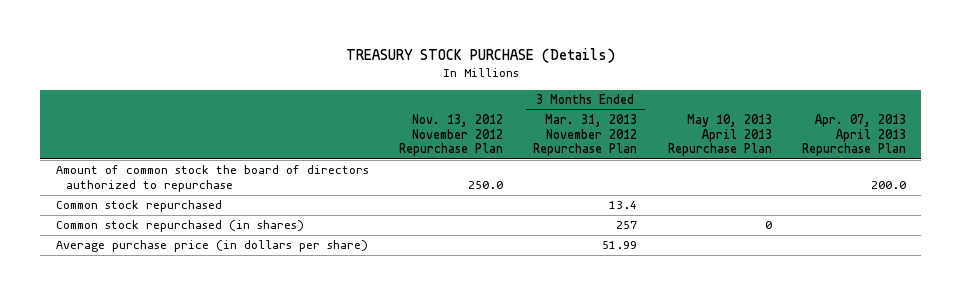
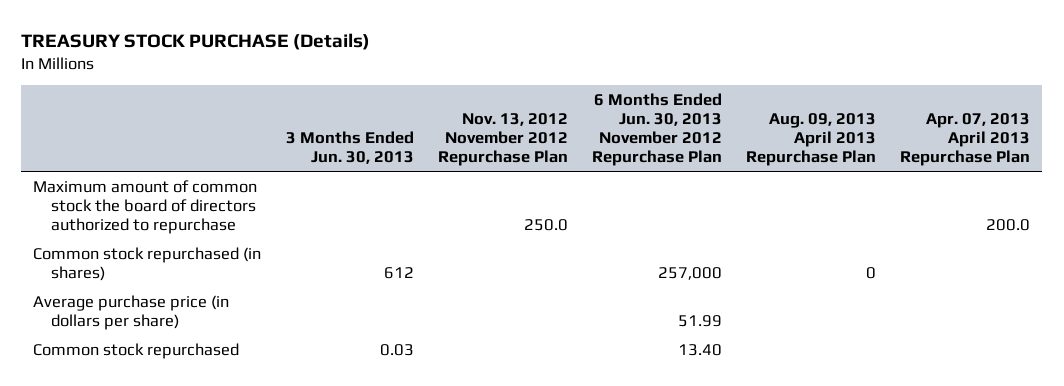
- | Nov. 13, 2012 November 2012 Repurchase Plan | 3 Months Ended Mar. 31, 2013 November 2012 Repurchase Plan | May 10, 2013 April 2013 Repurchase Plan | Apr. 07, 2013 April 2013 Repurchase Plan
+ | 3 Months Ended Jun. 30, 2013 | Nov. 13, 2012 November 2012 Repurchase Plan | 6 Months Ended Jun. 30, 2013 November 2012 Repurchase Plan | Aug. 09, 2013 April 2013 Repurchase Plan | Apr. 07, 2013 April 2013 Repurchase Plan
- Amount of common stock the board of directors authorized to repurchase | 250.0 | | | 200.0
+ Maximum amount of common stock the board of directors authorized to repurchase | | 250.0 | | | 200.0
moved down: Common stock repurchased | 0.03 | | 13.40 | |

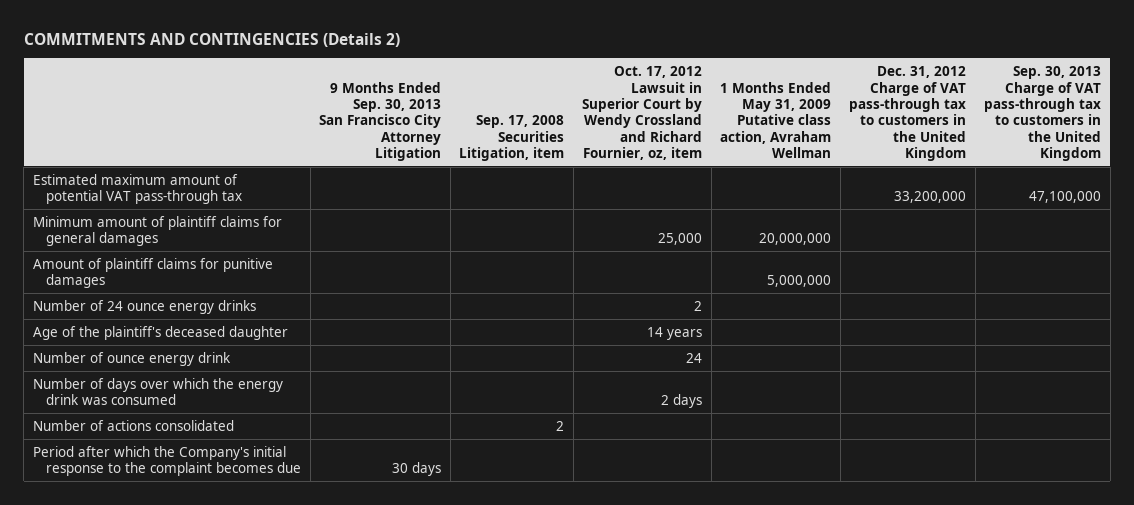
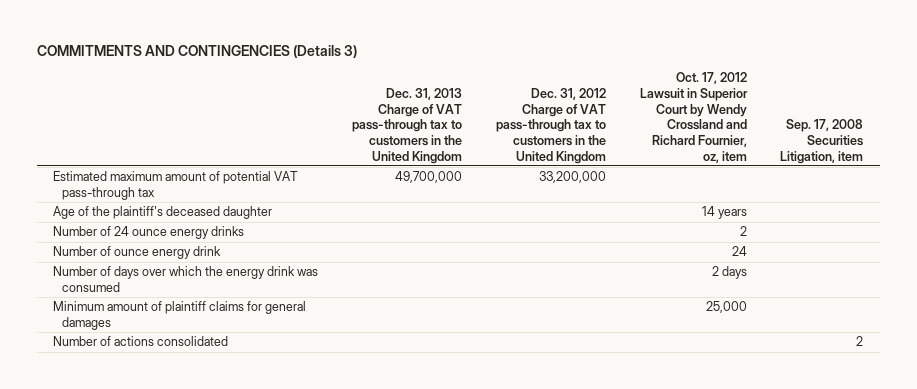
- COMMITMENTS AND CONTINGENCIES (Details 2)
+ COMMITMENTS AND CONTINGENCIES (Details 3)
- | 9 Months Ended Sep. 30, 2013 San Francisco City Attorney Litigation | Sep. 17, 2008 Securities Litigation, item | Oct. 17, 2012 Lawsuit in Superior Court by Wendy Crossland and Richard Fournier, oz, item | 1 Months Ended May 31, 2009 Putative class action, Avraham Wellman | Dec. 31, 2012 Charge of VAT pass-through tax to customers in the United Kingdom | Sep. 30, 2013 Charge of VAT pass-through tax to customers in the United Kingdom
+ | Dec. 31, 2013 Charge of VAT pass-through tax to customers in the United Kingdom | Dec. 31, 2012 Charge of VAT pass-through tax to customers in the United Kingdom | Oct. 17, 2012 Lawsuit in Superior Court by Wendy Crossland and Richard Fournier, oz, item | Sep. 17, 2008 Securities Litigation, item
- Amount of plaintiff claims for punitive damages | | | | 5,000,000 | |
moved down: Number of 24 ounce energy drinks | | | 2 |
moved down: Minimum amount of plaintiff claims for general damages | | | 25,000 |
- Period after which the Company's initial response to the complaint becomes due | 30 days | | | | |

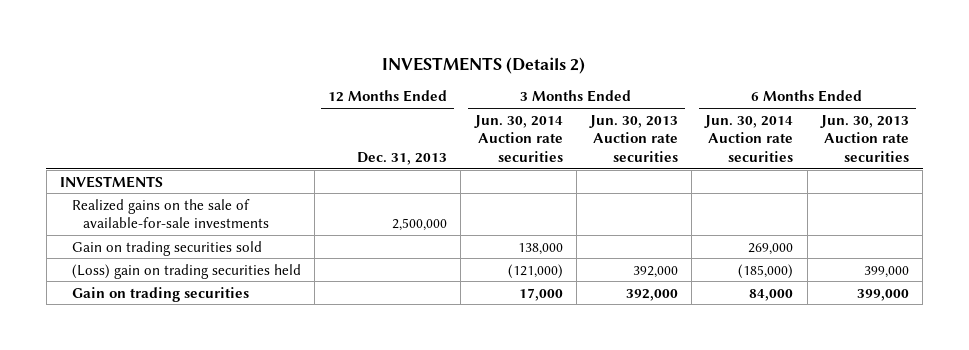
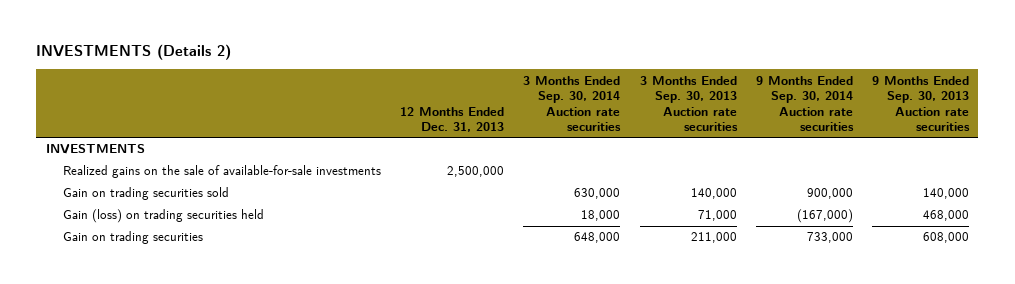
- | 12 Months Ended Dec. 31, 2013 | 3 Months Ended Jun. 30, 2014 Auction rate securities | 3 Months Ended Jun. 30, 2013 Auction rate securities | 6 Months Ended Jun. 30, 2014 Auction rate securities | 6 Months Ended Jun. 30, 2013 Auction rate securities
+ | 12 Months Ended Dec. 31, 2013 | 3 Months Ended Sep. 30, 2014 Auction rate securities | 3 Months Ended Sep. 30, 2013 Auction rate securities | 9 Months Ended Sep. 30, 2014 Auction rate securities | 9 Months Ended Sep. 30, 2013 Auction rate securities
- (Loss) gain on trading securities held | | (121,000) | 392,000 | (185,000) | 399,000
+ Gain (loss) on trading securities held | | 18,000 | 71,000 | (167,000) | 468,000

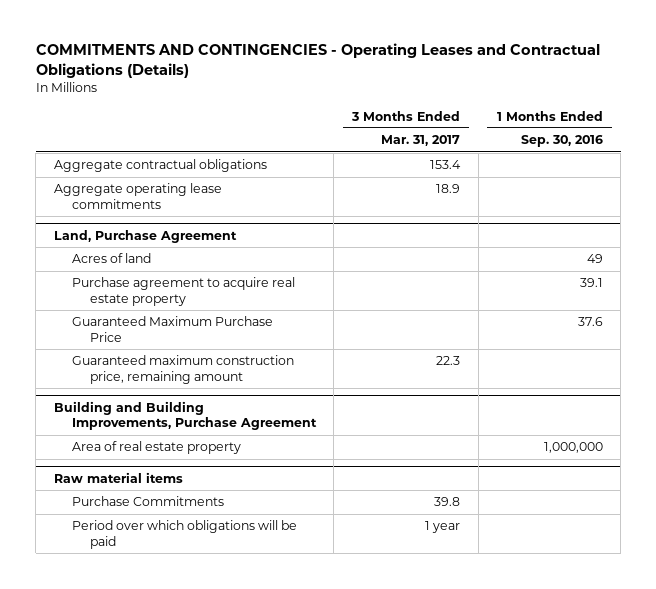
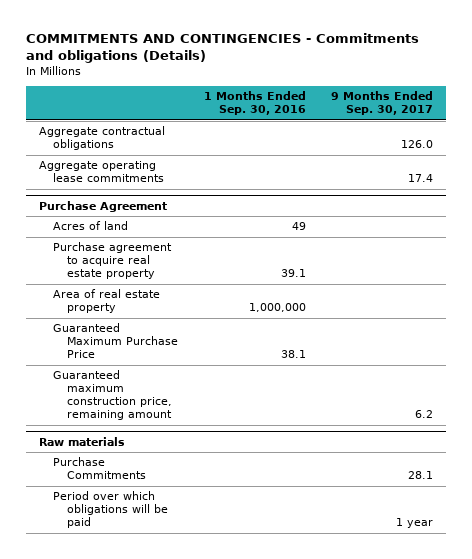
- COMMITMENTS AND CONTINGENCIES - Operating Leases and Contractual Obligations (Details)
+ COMMITMENTS AND CONTINGENCIES - Commitments and obligations (Details)
- | 3 Months Ended Mar. 31, 2017 | 1 Months Ended Sep. 30, 2016
+ | 1 Months Ended Sep. 30, 2016 | 9 Months Ended Sep. 30, 2017
- Land, Purchase Agreement
+ Purchase Agreement
- Guaranteed Maximum Purchase Price | | 37.6
+ Area of real estate property | 1,000,000 |
+ Guaranteed Maximum Purchase Price | 38.1 |
- Building and Building Improvements, Purchase Agreement
- Area of real estate property | | 1,000,000
- Raw material items
+ Raw materials

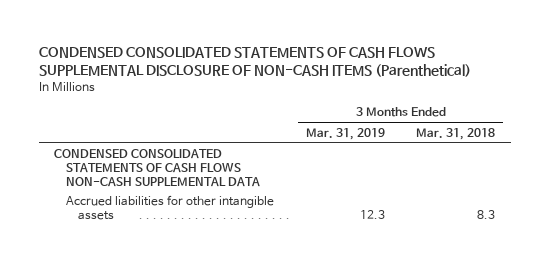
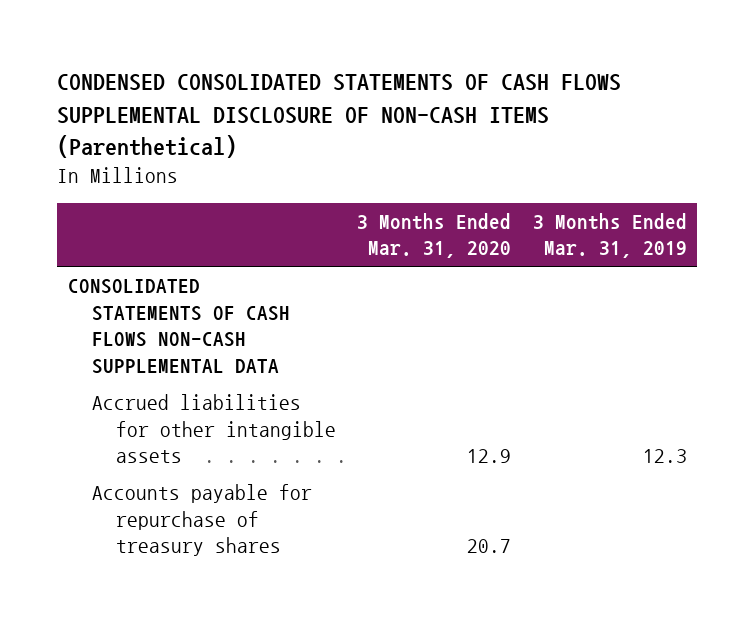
- | 3 Months Ended Mar. 31, 2019 | 3 Months Ended Mar. 31, 2018
+ | 3 Months Ended Mar. 31, 2020 | 3 Months Ended Mar. 31, 2019
- CONDENSED CONSOLIDATED STATEMENTS OF CASH FLOWS NON-CASH SUPPLEMENTAL DATA
+ CONSOLIDATED STATEMENTS OF CASH FLOWS NON-CASH SUPPLEMENTAL DATA
+ Accounts payable for repurchase of treasury shares | 20.7 |

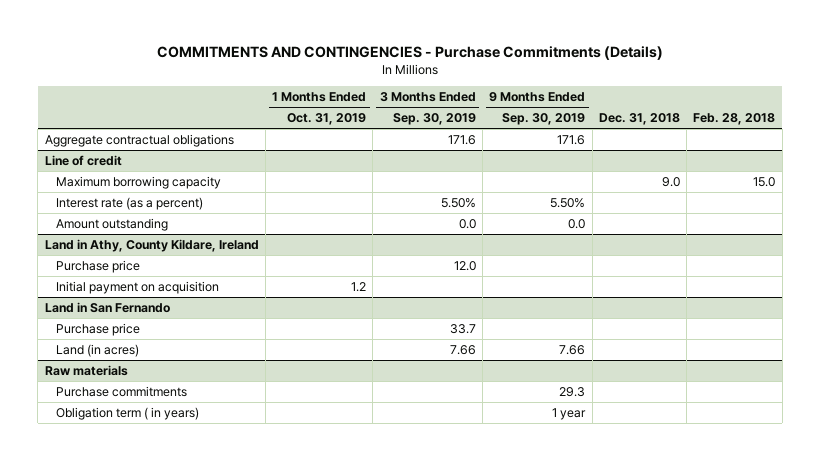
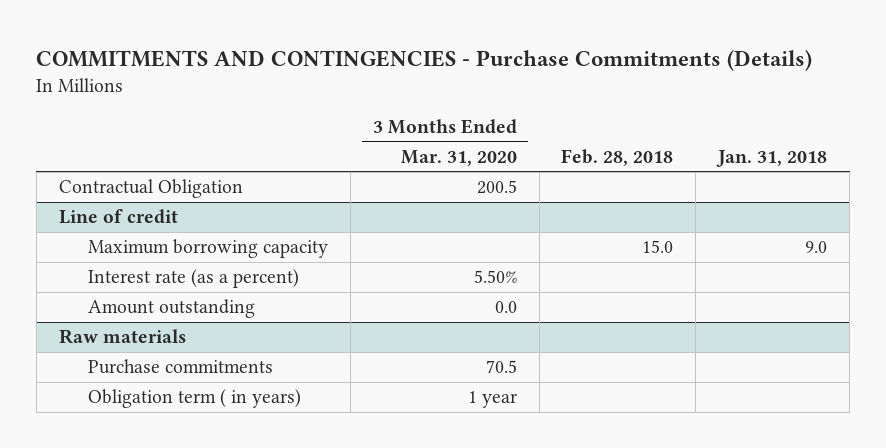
- | 1 Months Ended Oct. 31, 2019 | 3 Months Ended Sep. 30, 2019 | 9 Months Ended Sep. 30, 2019 | Dec. 31, 2018 | Feb. 28, 2018
+ | 3 Months Ended Mar. 31, 2020 | Feb. 28, 2018 | Jan. 31, 2018
- Aggregate contractual obligations | | 171.6 | 171.6 | |
+ Contractual Obligation | 200.5 | |
- Land in Athy, County Kildare, Ireland
- Purchase price | | 12.0 | | |
- Initial payment on acquisition | 1.2 | | | |
- Land in San Fernando
- Purchase price | | 33.7 | | |
- Land (in acres) | | 7.66 | 7.66 | |

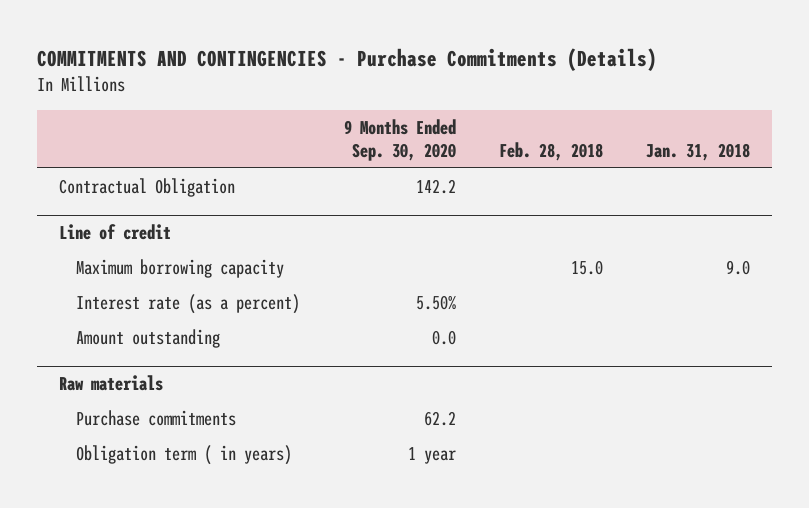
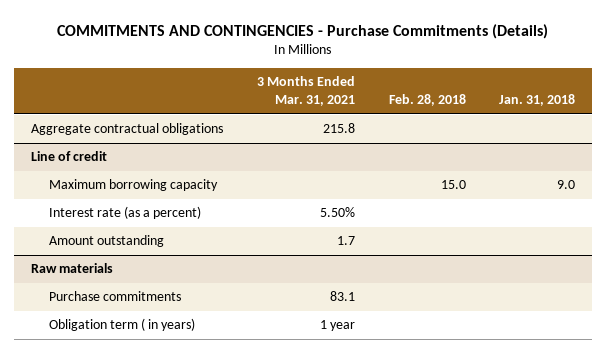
- | 9 Months Ended Sep. 30, 2020 | Feb. 28, 2018 | Jan. 31, 2018
+ | 3 Months Ended Mar. 31, 2021 | Feb. 28, 2018 | Jan. 31, 2018
- Contractual Obligation | 142.2 | |
+ Aggregate contractual obligations | 215.8 | |

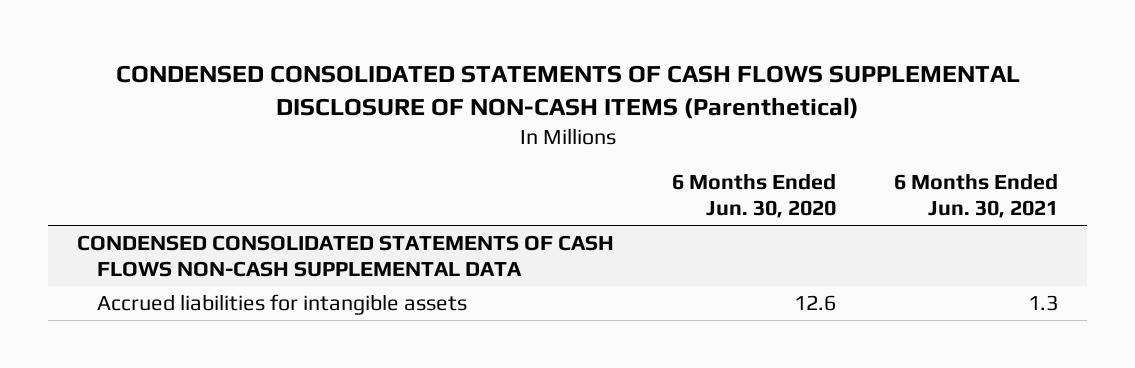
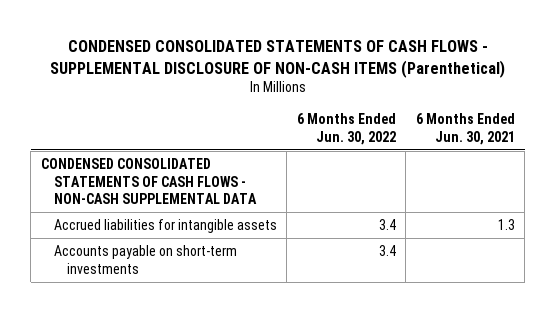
- CONDENSED CONSOLIDATED STATEMENTS OF CASH FLOWS SUPPLEMENTAL DISCLOSURE OF NON-CASH ITEMS (Parenthetical)
+ CONDENSED CONSOLIDATED STATEMENTS OF CASH FLOWS - SUPPLEMENTAL DISCLOSURE OF NON-CASH ITEMS (Parenthetical)
- | 6 Months Ended Jun. 30, 2020 | 6 Months Ended Jun. 30, 2021
+ | 6 Months Ended Jun. 30, 2022 | 6 Months Ended Jun. 30, 2021
- CONDENSED CONSOLIDATED STATEMENTS OF CASH FLOWS NON-CASH SUPPLEMENTAL DATA
+ CONDENSED CONSOLIDATED STATEMENTS OF CASH FLOWS - NON-CASH SUPPLEMENTAL DATA
+ Accounts payable on short-term investments | 3.4 |

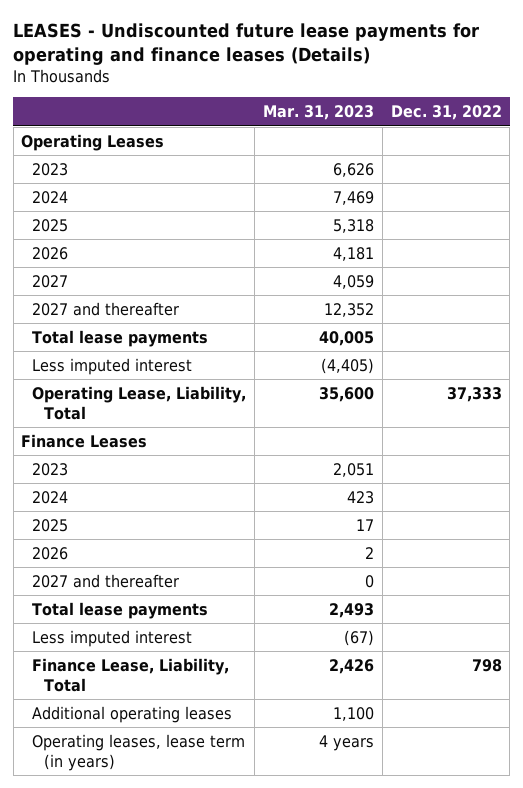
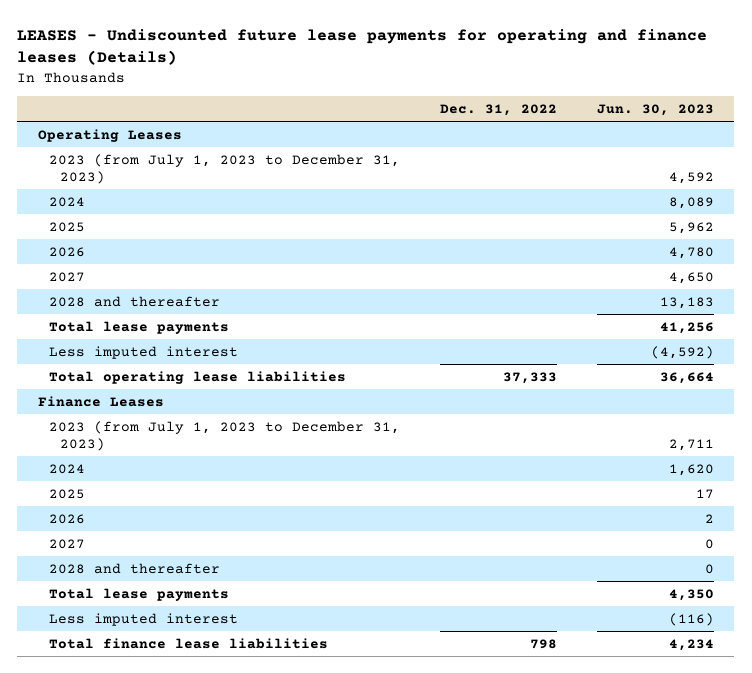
- | Mar. 31, 2023 | Dec. 31, 2022
+ | Dec. 31, 2022 | Jun. 30, 2023
- 2023 | 6,626 |
+ 2023 (from July 1, 2023 to December 31, 2023) | | 4,592
- 2027 and thereafter | 12,352 |
+ 2028 and thereafter | | 13,183
- Operating Lease, Liability, Total | 35,600 | 37,333
+ Total operating lease liabilities | 37,333 | 36,664
- 2023 | 2,051 |
+ 2023 (from July 1, 2023 to December 31, 2023) | | 2,711
- 2027 and thereafter | 0 |
+ 2027 | | 0
+ 2028 and thereafter | | 0
- Finance Lease, Liability, Total | 2,426 | 798
- Additional operating leases | 1,100 |
- Operating leases, lease term (in years) | 4 years |
+ Total finance lease liabilities | 798 | 4,234

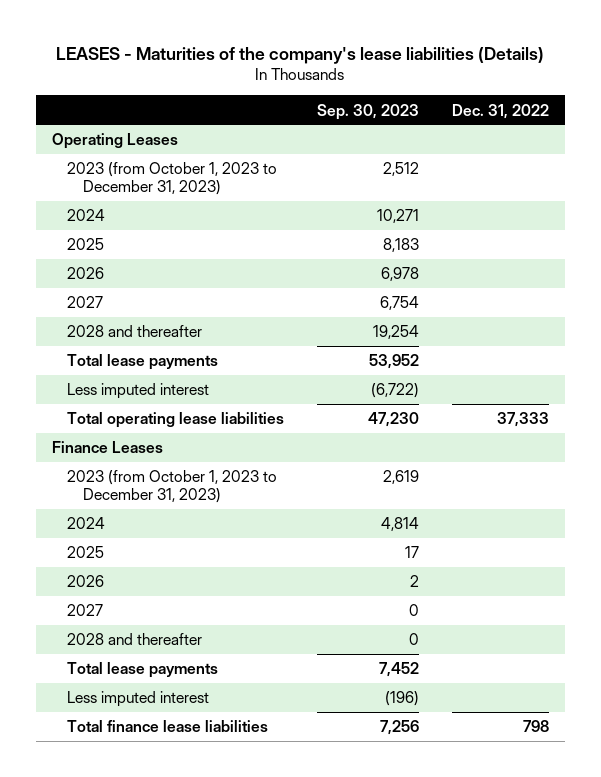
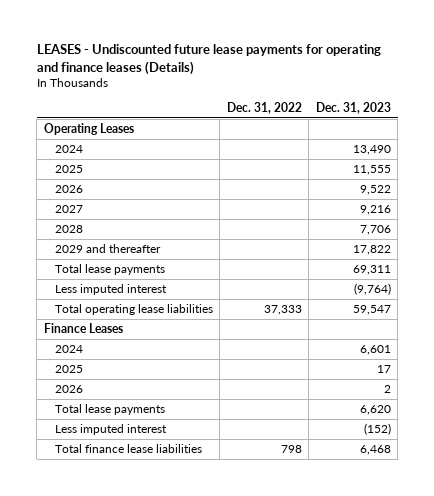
- LEASES - Maturities of the company's lease liabilities (Details)
+ LEASES - Undiscounted future lease payments for operating and finance leases (Details)
- | Sep. 30, 2023 | Dec. 31, 2022
+ | Dec. 31, 2022 | Dec. 31, 2023
- 2023 (from October 1, 2023 to December 31, 2023) | 2,512 |
- 2028 and thereafter | 19,254 |
+ 2028 | | 7,706
+ 2029 and thereafter | | 17,822
- 2023 (from October 1, 2023 to December 31, 2023) | 2,619 |
- 2027 | 0 |
- 2028 and thereafter | 0 |

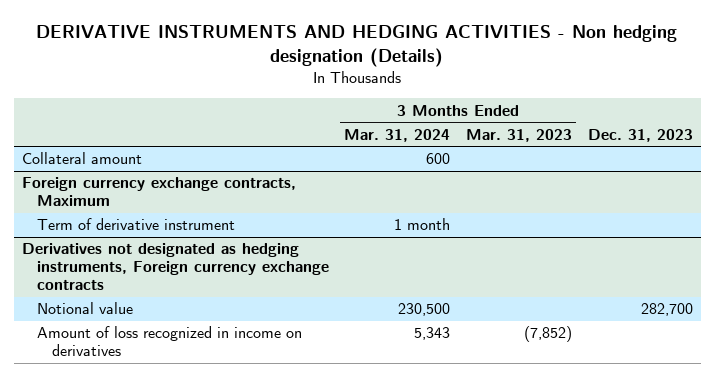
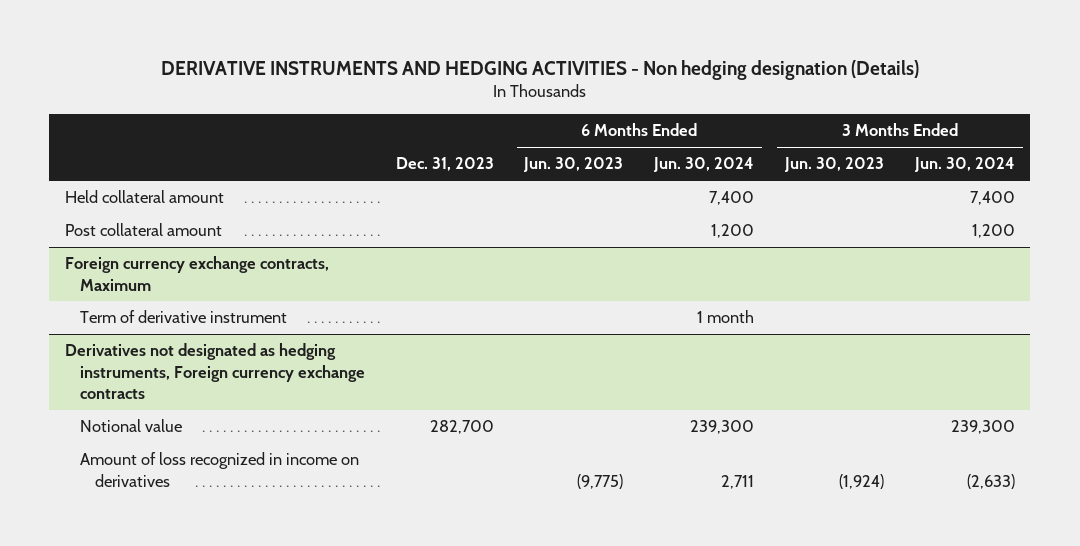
- | 3 Months Ended Mar. 31, 2024 | 3 Months Ended Mar. 31, 2023 | Dec. 31, 2023
+ | Dec. 31, 2023 | 6 Months Ended Jun. 30, 2023 | 6 Months Ended Jun. 30, 2024 | 3 Months Ended Jun. 30, 2023 | 3 Months Ended Jun. 30, 2024
- Collateral amount | 600 | |
+ Held collateral amount | | | 7,400 | | 7,400
+ Post collateral amount | | | 1,200 | | 1,200

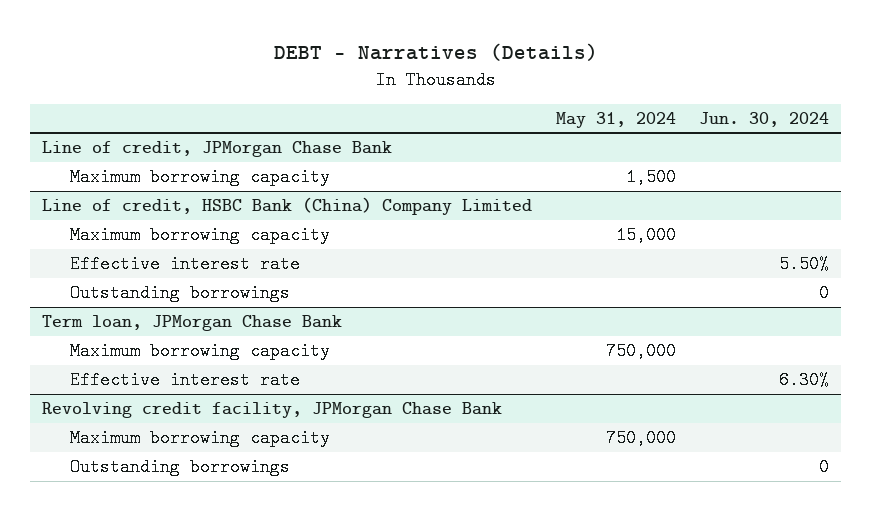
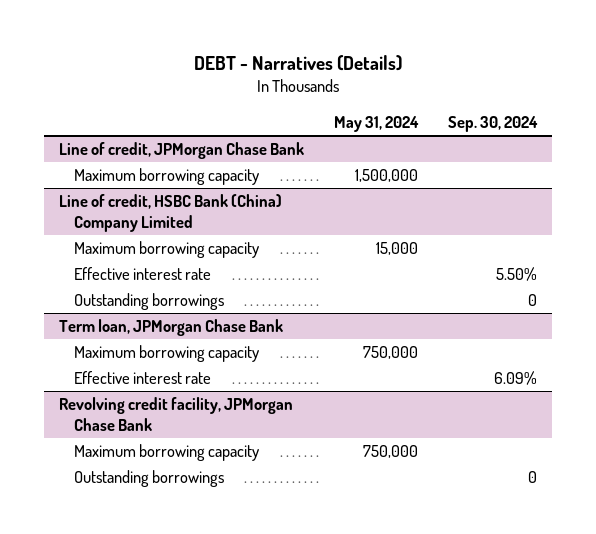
- | May 31, 2024 | Jun. 30, 2024
+ | May 31, 2024 | Sep. 30, 2024
@ Line of credit, JPMorgan Chase Bank
- Maximum borrowing capacity | 1,500 |
+ Maximum borrowing capacity | 1,500,000 |

